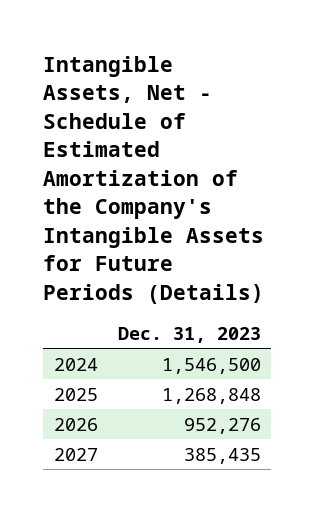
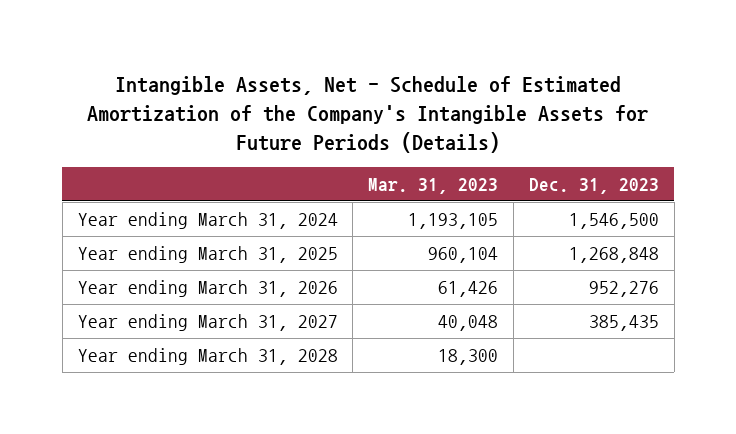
- | Dec. 31, 2023
+ | Mar. 31, 2023 | Dec. 31, 2023
- 2024 | 1,546,500
- 2025 | 1,268,848
- 2026 | 952,276
- 2027 | 385,435
+ Year ending March 31, 2024 | 1,193,105 | 1,546,500
+ Year ending March 31, 2025 | 960,104 | 1,268,848
+ Year ending March 31, 2026 | 61,426 | 952,276
+ Year ending March 31, 2027 | 40,048 | 385,435
+ Year ending March 31, 2028 | 18,300 |

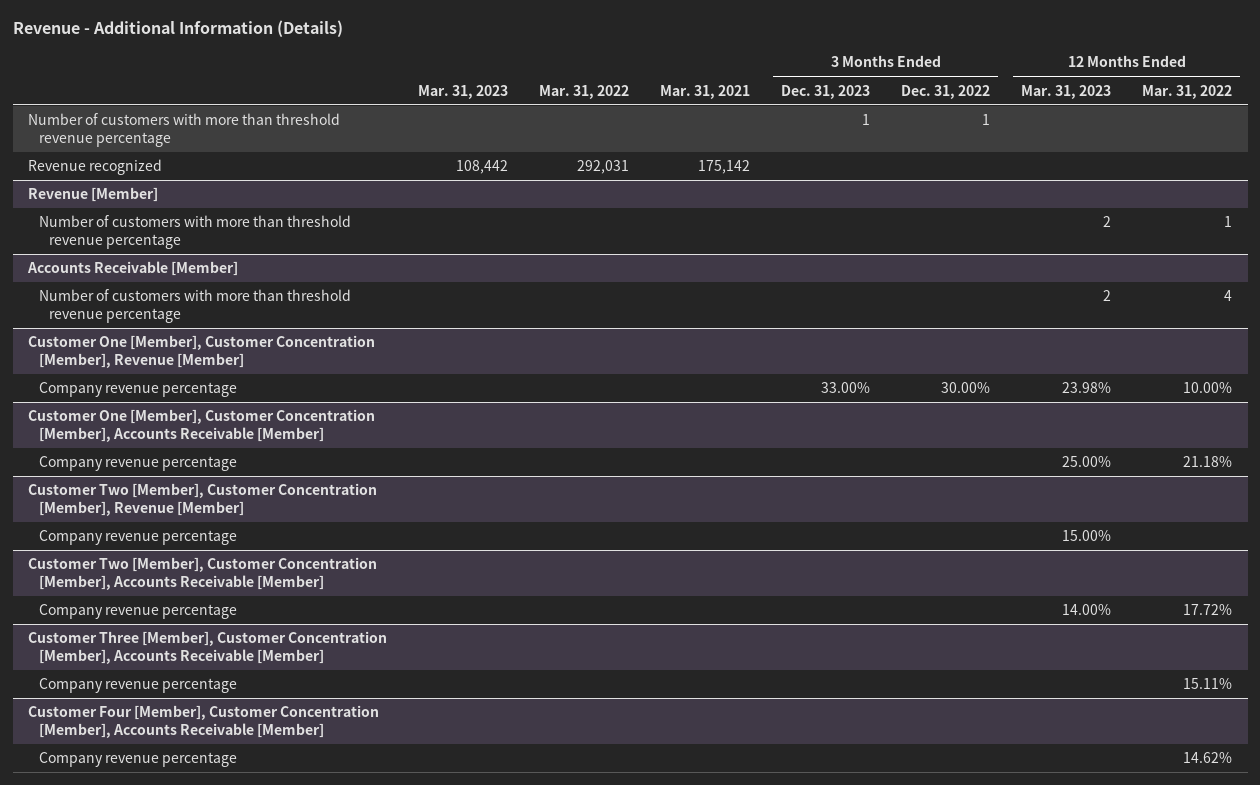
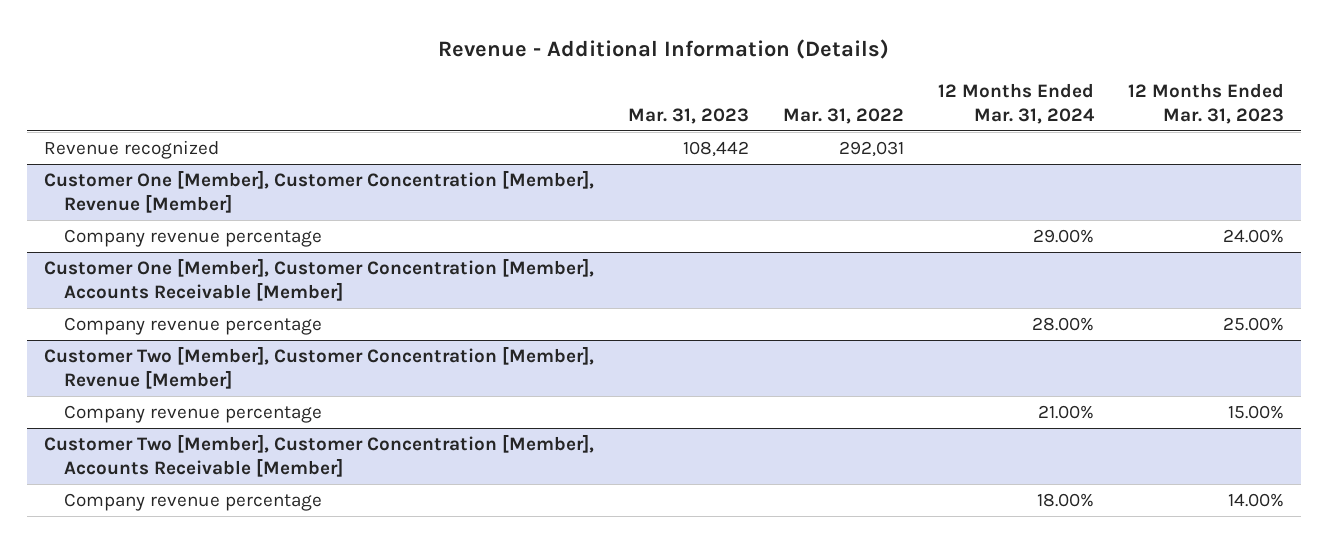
- | Mar. 31, 2023 | Mar. 31, 2022 | Mar. 31, 2021 | 3 Months Ended Dec. 31, 2023 | 3 Months Ended Dec. 31, 2022 | 12 Months Ended Mar. 31, 2023 | 12 Months Ended Mar. 31, 2022
+ | Mar. 31, 2023 | Mar. 31, 2022 | 12 Months Ended Mar. 31, 2024 | 12 Months Ended Mar. 31, 2023
- Number of customers with more than threshold revenue percentage | | | | 1 | 1 | |
- Revenue [Member]
- Number of customers with more than threshold revenue percentage | | | | | | 2 | 1
- Accounts Receivable [Member]
- Number of customers with more than threshold revenue percentage | | | | | | 2 | 4
@ Customer One [Member], Customer Concentration [Member], Revenue [Member]
- Company revenue percentage | | | | 33.00% | 30.00% | 23.98% | 10.00%
+ Company revenue percentage | | | 29.00% | 24.00%
- Customer Three [Member], Customer Concentration [Member], Accounts Receivable [Member]
- Company revenue percentage | | | | | | | 15.11%
- Customer Four [Member], Customer Concentration [Member], Accounts Receivable [Member]
- Company revenue percentage | | | | | | | 14.62%

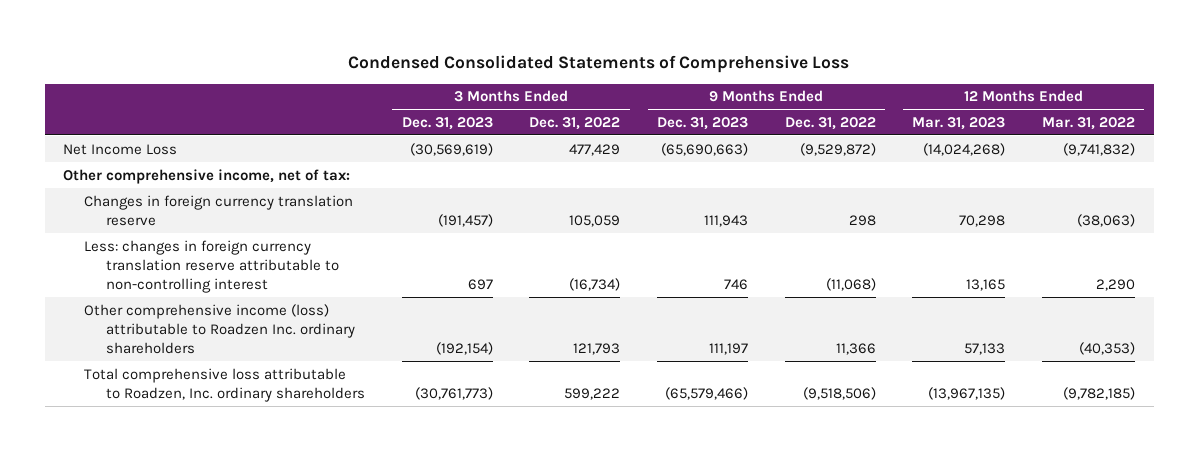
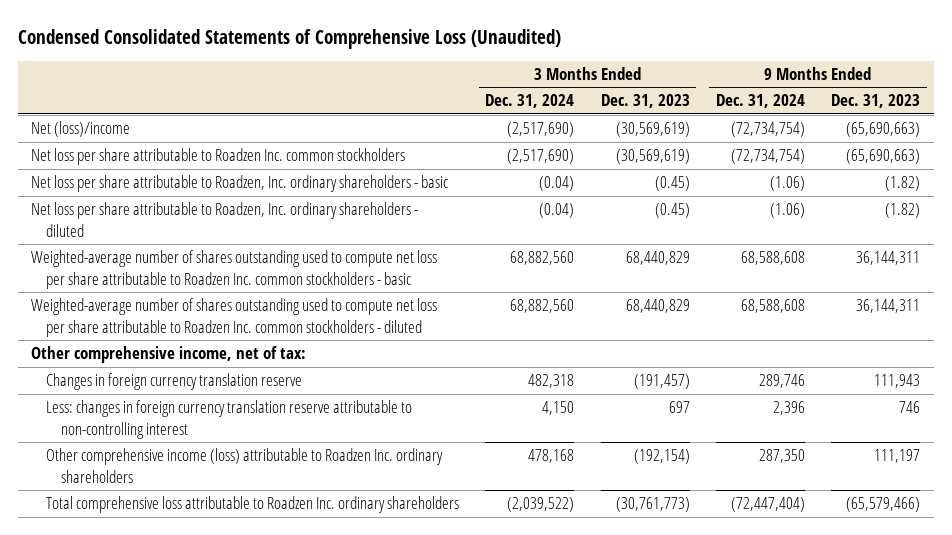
- Condensed Consolidated Statements of Comprehensive Loss
+ Condensed Consolidated Statements of Comprehensive Loss (Unaudited)
- | 3 Months Ended Dec. 31, 2023 | 3 Months Ended Dec. 31, 2022 | 9 Months Ended Dec. 31, 2023 | 9 Months Ended Dec. 31, 2022 | 12 Months Ended Mar. 31, 2023 | 12 Months Ended Mar. 31, 2022
+ | 3 Months Ended Dec. 31, 2024 | 3 Months Ended Dec. 31, 2023 | 9 Months Ended Dec. 31, 2024 | 9 Months Ended Dec. 31, 2023
- Net Income Loss | (30,569,619) | 477,429 | (65,690,663) | (9,529,872) | (14,024,268) | (9,741,832)
+ Net (loss)/income | (2,517,690) | (30,569,619) | (72,734,754) | (65,690,663)
+ Net loss per share attributable to Roadzen Inc. common stockholders | (2,517,690) | (30,569,619) | (72,734,754) | (65,690,663)
+ Net loss per share attributable to Roadzen, Inc. ordinary shareholders - basic | (0.04) | (0.45) | (1.06) | (1.82)
+ Net loss per share attributable to Roadzen, Inc. ordinary shareholders - diluted | (0.04) | (0.45) | (1.06) | (1.82)
+ Weighted-average number of shares outstanding used to compute net loss per share attributable to Roadzen Inc. common stockholders - basic | 68,882,560 | 68,440,829 | 68,588,608 | 36,144,311
+ Weighted-average number of shares outstanding used to compute net loss per share attributable to Roadzen Inc. common stockholders - diluted | 68,882,560 | 68,440,829 | 68,588,608 | 36,144,311
- Total comprehensive loss attributable to Roadzen, Inc. ordinary shareholders | (30,761,773) | 599,222 | (65,579,466) | (9,518,506) | (13,967,135) | (9,782,185)
+ Total comprehensive loss attributable to Roadzen Inc. ordinary shareholders | (2,039,522) | (30,761,773) | (72,447,404) | (65,579,466)

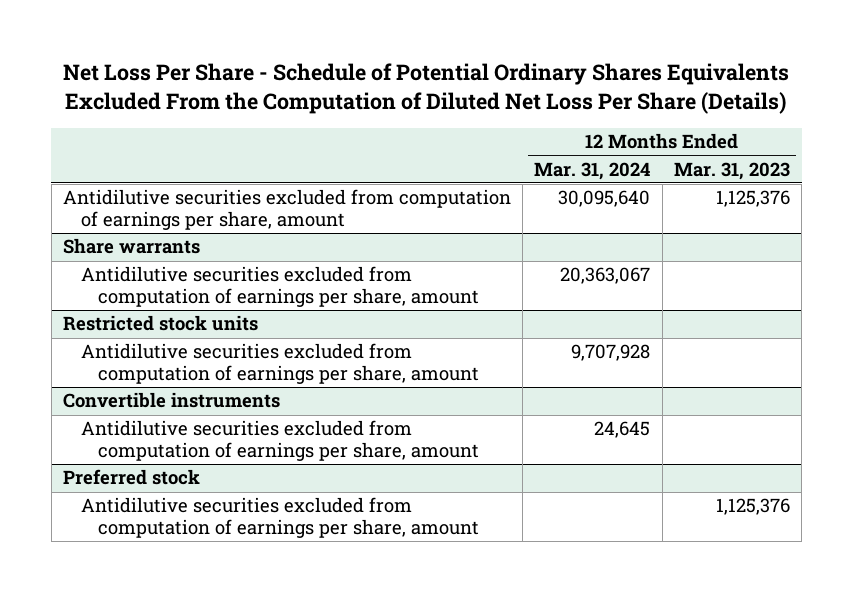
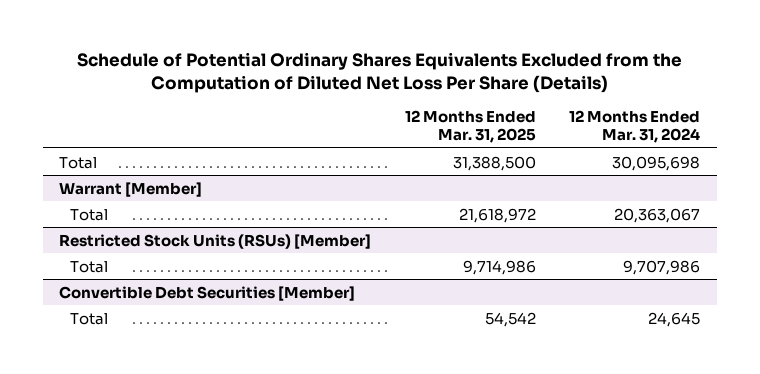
- Net Loss Per Share - Schedule of Potential Ordinary Shares Equivalents Excluded From the Computation of Diluted Net Loss Per Share (Details)
+ Schedule of Potential Ordinary Shares Equivalents Excluded from the Computation of Diluted Net Loss Per Share (Details)
- | 12 Months Ended Mar. 31, 2024 | 12 Months Ended Mar. 31, 2023
+ | 12 Months Ended Mar. 31, 2025 | 12 Months Ended Mar. 31, 2024
- Antidilutive securities excluded from computation of earnings per share, amount | 30,095,640 | 1,125,376
- Share warrants
- Antidilutive securities excluded from computation of earnings per share, amount | 20,363,067 |
- Restricted stock units
- Antidilutive securities excluded from computation of earnings per share, amount | 9,707,928 |
- Convertible instruments
- Antidilutive securities excluded from computation of earnings per share, amount | 24,645 |
- Preferred stock
- Antidilutive securities excluded from computation of earnings per share, amount | | 1,125,376
+ Total | 31,388,500 | 30,095,698
+ Warrant [Member]
+ Total | 21,618,972 | 20,363,067
+ Restricted Stock Units (RSUs) [Member]
+ Total | 9,714,986 | 9,707,986
+ Convertible Debt Securities [Member]
+ Total | 54,542 | 24,645

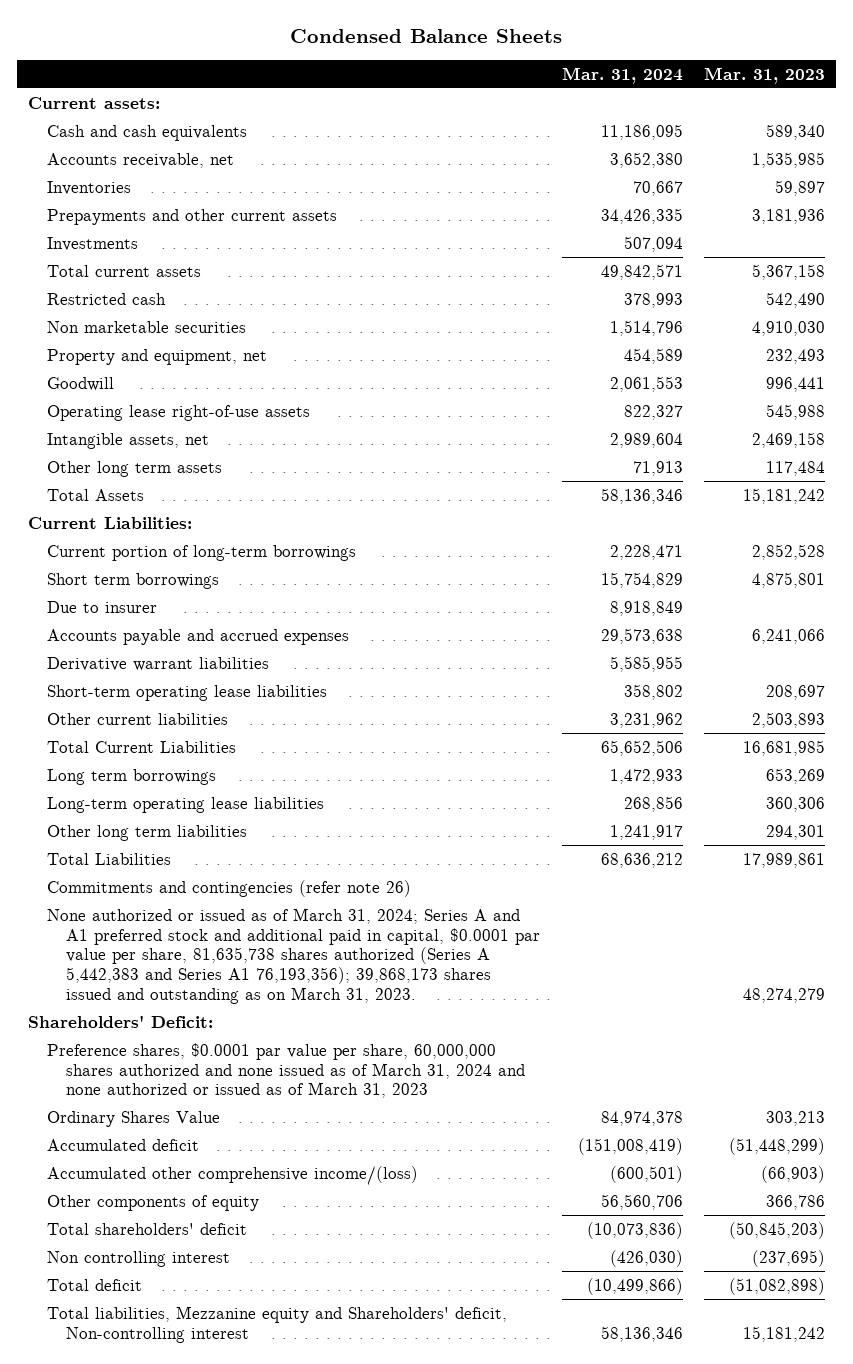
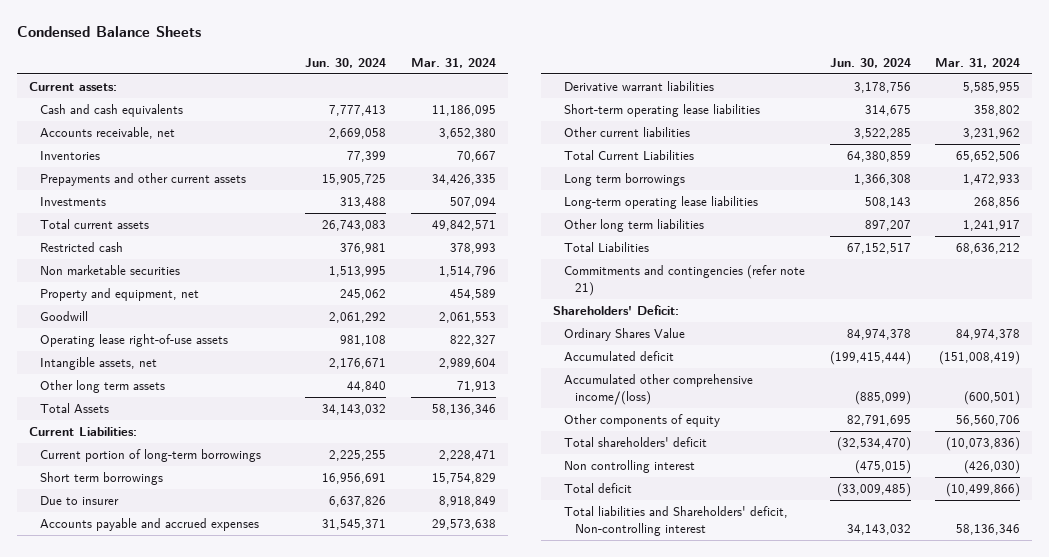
- | Mar. 31, 2024 | Mar. 31, 2023
+ | Jun. 30, 2024 | Mar. 31, 2024
- Commitments and contingencies (refer note 26)
- None authorized or issued as of March 31, 2024; Series A and A1 preferred stock and additional paid in capital, $0.0001 par value per share, 81,635,738 shares authorized (Series A 5,442,383 and Series A1 76,193,356); 39,868,173 shares issued and outstanding as on March 31, 2023. | | 48,274,279
+ Commitments and contingencies (refer note 21)
- Preference shares, $0.0001 par value per share, 60,000,000 shares authorized and none issued as of March 31, 2024 and none authorized or issued as of March 31, 2023
- Total liabilities, Mezzanine equity and Shareholders' deficit, Non-controlling interest | 58,136,346 | 15,181,242
+ Total liabilities and Shareholders' deficit, Non-controlling interest | 34,143,032 | 58,136,346

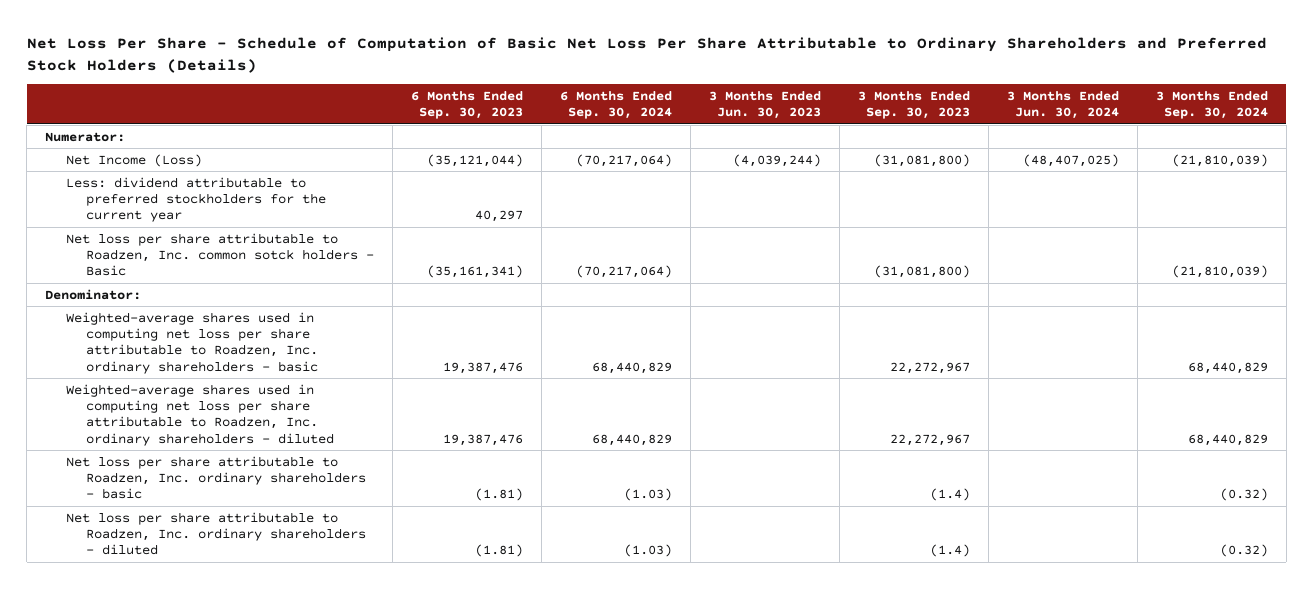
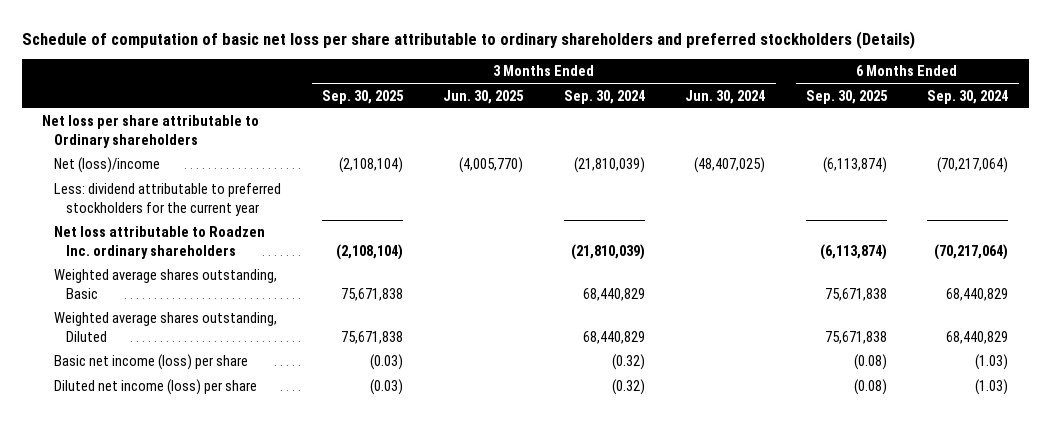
- Net Loss Per Share - Schedule of Computation of Basic Net Loss Per Share Attributable to Ordinary Shareholders and Preferred Stock Holders (Details)
+ Schedule of computation of basic net loss per share attributable to ordinary shareholders and preferred stockholders (Details)
- | 6 Months Ended Sep. 30, 2023 | 6 Months Ended Sep. 30, 2024 | 3 Months Ended Jun. 30, 2023 | 3 Months Ended Sep. 30, 2023 | 3 Months Ended Jun. 30, 2024 | 3 Months Ended Sep. 30, 2024
+ | 3 Months Ended Sep. 30, 2025 | 3 Months Ended Jun. 30, 2025 | 3 Months Ended Sep. 30, 2024 | 3 Months Ended Jun. 30, 2024 | 6 Months Ended Sep. 30, 2025 | 6 Months Ended Sep. 30, 2024
- Numerator:
- Net Income (Loss) | (35,121,044) | (70,217,064) | (4,039,244) | (31,081,800) | (48,407,025) | (21,810,039)
+ Net loss per share attributable to Ordinary shareholders
+ Net (loss)/income | (2,108,104) | (4,005,770) | (21,810,039) | (48,407,025) | (6,113,874) | (70,217,064)
- Net loss per share attributable to Roadzen, Inc. common sotck holders - Basic | (35,161,341) | (70,217,064) | | (31,081,800) | | (21,810,039)
- Denominator:
- Weighted-average shares used in computing net loss per share attributable to Roadzen, Inc. ordinary shareholders - basic | 19,387,476 | 68,440,829 | | 22,272,967 | | 68,440,829
- Weighted-average shares used in computing net loss per share attributable to Roadzen, Inc. ordinary shareholders - diluted | 19,387,476 | 68,440,829 | | 22,272,967 | | 68,440,829
- Net loss per share attributable to Roadzen, Inc. ordinary shareholders - basic | (1.81) | (1.03) | | (1.4) | | (0.32)
- Net loss per share attributable to Roadzen, Inc. ordinary shareholders - diluted | (1.81) | (1.03) | | (1.4) | | (0.32)
+ Net loss attributable to Roadzen Inc. ordinary shareholders | (2,108,104) | | (21,810,039) | | (6,113,874) | (70,217,064)
+ Weighted average shares outstanding, Basic | 75,671,838 | | 68,440,829 | | 75,671,838 | 68,440,829
+ Weighted average shares outstanding, Diluted | 75,671,838 | | 68,440,829 | | 75,671,838 | 68,440,829
+ Basic net income (loss) per share | (0.03) | | (0.32) | | (0.08) | (1.03)
+ Diluted net income (loss) per share | (0.03) | | (0.32) | | (0.08) | (1.03)

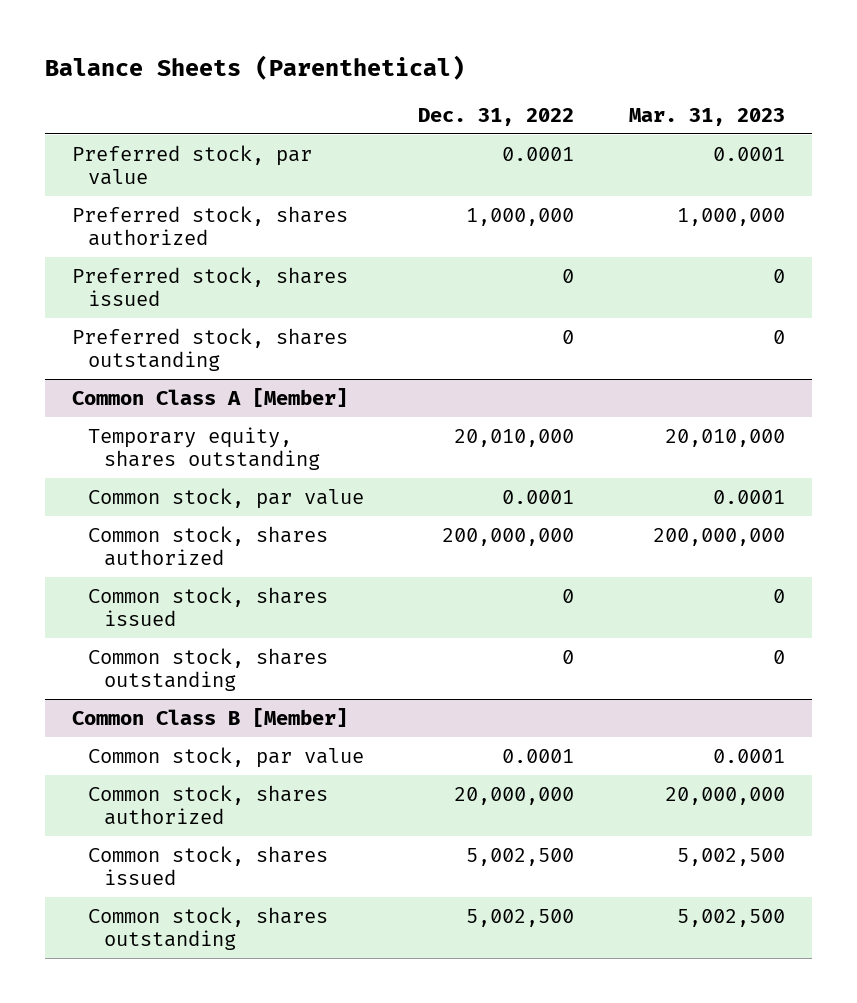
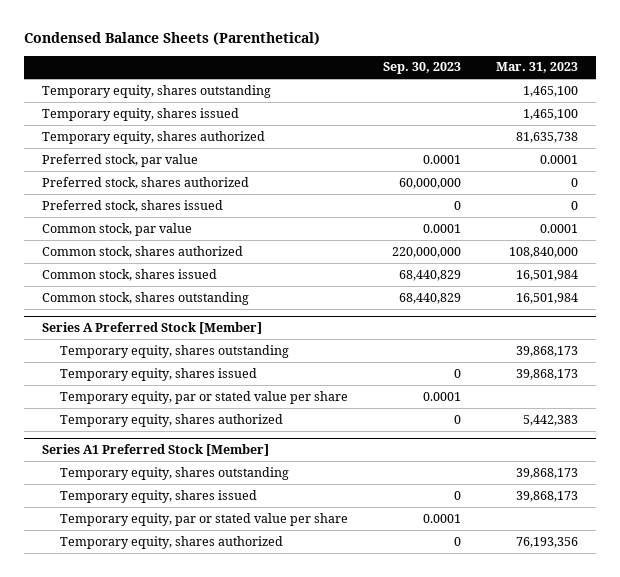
- Balance Sheets (Parenthetical)
+ Condensed Balance Sheets (Parenthetical)
- | Dec. 31, 2022 | Mar. 31, 2023
+ | Sep. 30, 2023 | Mar. 31, 2023
+ Temporary equity, shares outstanding | | 1,465,100
+ Temporary equity, shares issued | | 1,465,100
+ Temporary equity, shares authorized | | 81,635,738
- Preferred stock, shares authorized | 1,000,000 | 1,000,000
+ Preferred stock, shares authorized | 60,000,000 | 0
- Preferred stock, shares outstanding | 0 | 0
- Common Class A [Member]
- Temporary equity, shares outstanding | 20,010,000 | 20,010,000
- Common stock, shares authorized | 200,000,000 | 200,000,000
- Common stock, shares issued | 0 | 0
- Common stock, shares outstanding | 0 | 0
- Common Class B [Member]
- Common stock, par value | 0.0001 | 0.0001
- Common stock, shares authorized | 20,000,000 | 20,000,000
- Common stock, shares issued | 5,002,500 | 5,002,500
- Common stock, shares outstanding | 5,002,500 | 5,002,500
+ Common stock, shares authorized | 220,000,000 | 108,840,000
+ Common stock, shares issued | 68,440,829 | 16,501,984
+ Common stock, shares outstanding | 68,440,829 | 16,501,984
+ Series A Preferred Stock [Member]
+ Temporary equity, shares outstanding | | 39,868,173
+ Temporary equity, shares issued | 0 | 39,868,173
+ Temporary equity, par or stated value per share | 0.0001 |
+ Temporary equity, shares authorized | 0 | 5,442,383
+ Series A1 Preferred Stock [Member]
+ Temporary equity, shares outstanding | | 39,868,173
+ Temporary equity, shares issued | 0 | 39,868,173
+ Temporary equity, par or stated value per share | 0.0001 |
+ Temporary equity, shares authorized | 0 | 76,193,356

